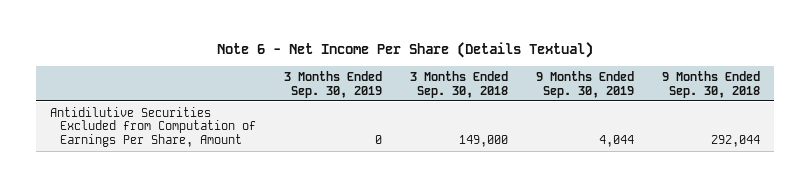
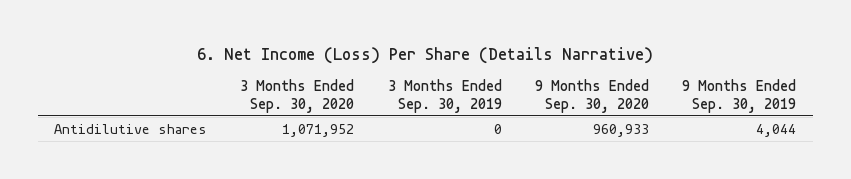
- Note 6 - Net Income Per Share (Details Textual)
+ 6. Net Income (Loss) Per Share (Details Narrative)
- | 3 Months Ended Sep. 30, 2019 | 3 Months Ended Sep. 30, 2018 | 9 Months Ended Sep. 30, 2019 | 9 Months Ended Sep. 30, 2018
+ | 3 Months Ended Sep. 30, 2020 | 3 Months Ended Sep. 30, 2019 | 9 Months Ended Sep. 30, 2020 | 9 Months Ended Sep. 30, 2019
- Antidilutive Securities Excluded from Computation of Earnings Per Share, Amount | 0 | 149,000 | 4,044 | 292,044
+ Antidilutive shares | 1,071,952 | 0 | 960,933 | 4,044

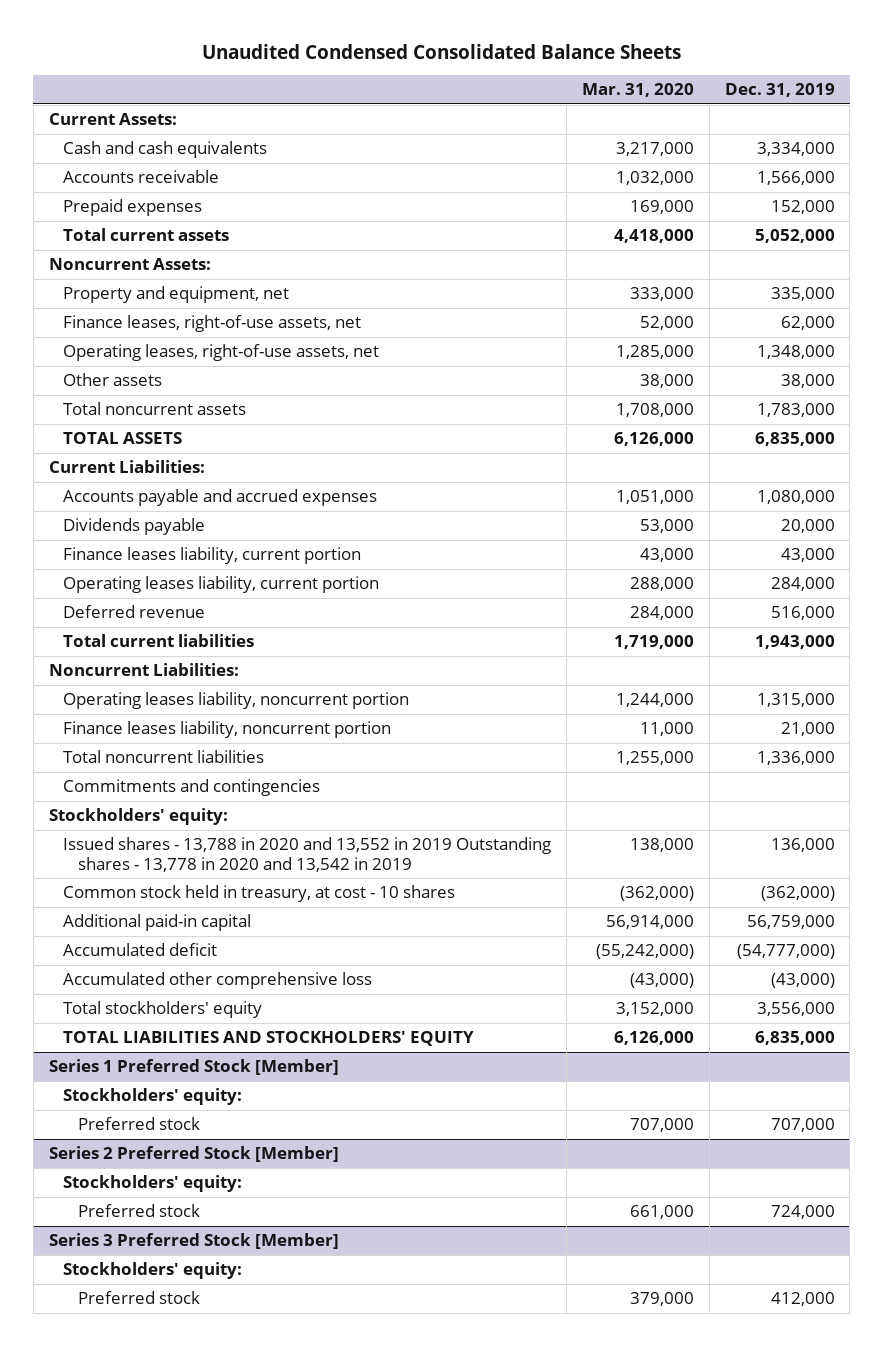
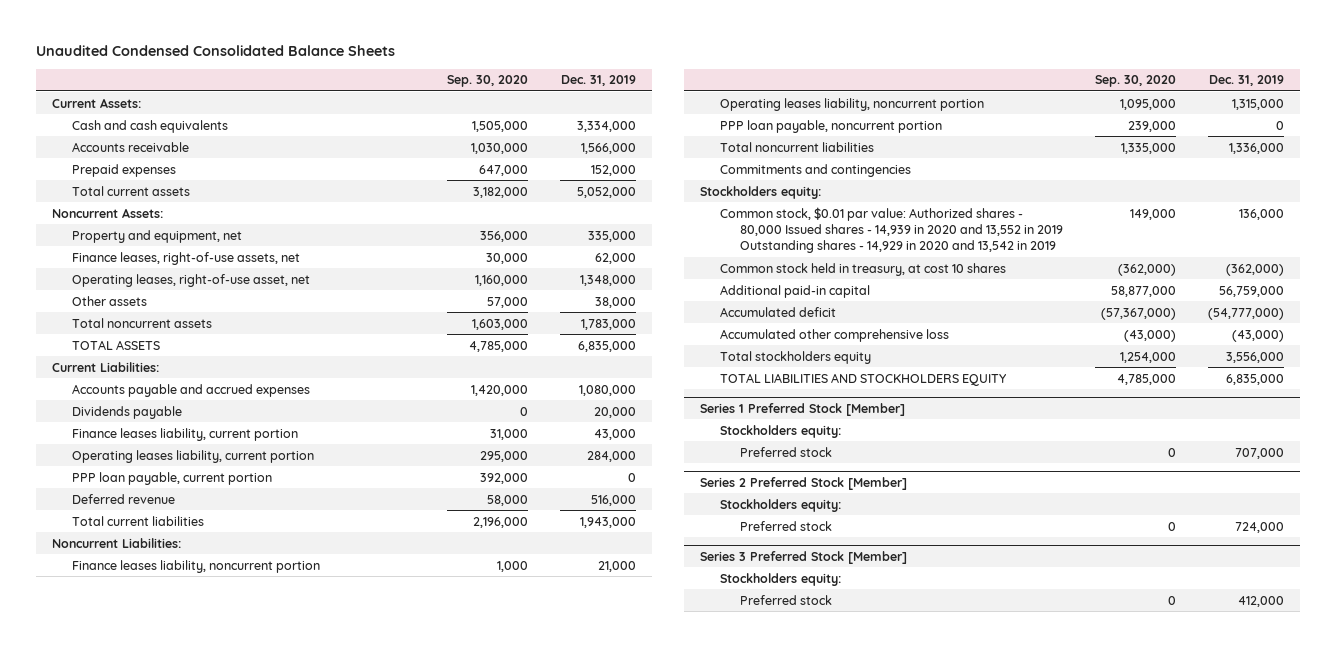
- | Mar. 31, 2020 | Dec. 31, 2019
+ | Sep. 30, 2020 | Dec. 31, 2019
- Operating leases, right-of-use assets, net | 1,285,000 | 1,348,000
+ Operating leases, right-of-use asset, net | 1,160,000 | 1,348,000
+ PPP loan payable, current portion | 392,000 | 0
moved down: Operating leases liability, noncurrent portion | 1,095,000 | 1,315,000
+ PPP loan payable, noncurrent portion | 239,000 | 0
- Stockholders' equity:
- Issued shares - 13,788 in 2020 and 13,552 in 2019 Outstanding shares - 13,778 in 2020 and 13,542 in 2019 | 138,000 | 136,000
- Common stock held in treasury, at cost - 10 shares | (362,000) | (362,000)
+ Stockholders equity:
+ Common stock, $0.01 par value: Authorized shares - 80,000 Issued shares - 14,939 in 2020 and 13,552 in 2019 Outstanding shares - 14,929 in 2020 and 13,542 in 2019 | 149,000 | 136,000
+ Common stock held in treasury, at cost 10 shares | (362,000) | (362,000)
- Total stockholders' equity | 3,152,000 | 3,556,000
- TOTAL LIABILITIES AND STOCKHOLDERS' EQUITY | 6,126,000 | 6,835,000
+ Total stockholders equity | 1,254,000 | 3,556,000
+ TOTAL LIABILITIES AND STOCKHOLDERS EQUITY | 4,785,000 | 6,835,000
@ Series 1 Preferred Stock [Member]
- Stockholders' equity:
+ Stockholders equity:
@ Series 2 Preferred Stock [Member]
- Stockholders' equity:
+ Stockholders equity:
@ Series 3 Preferred Stock [Member]
- Stockholders' equity:
+ Stockholders equity:

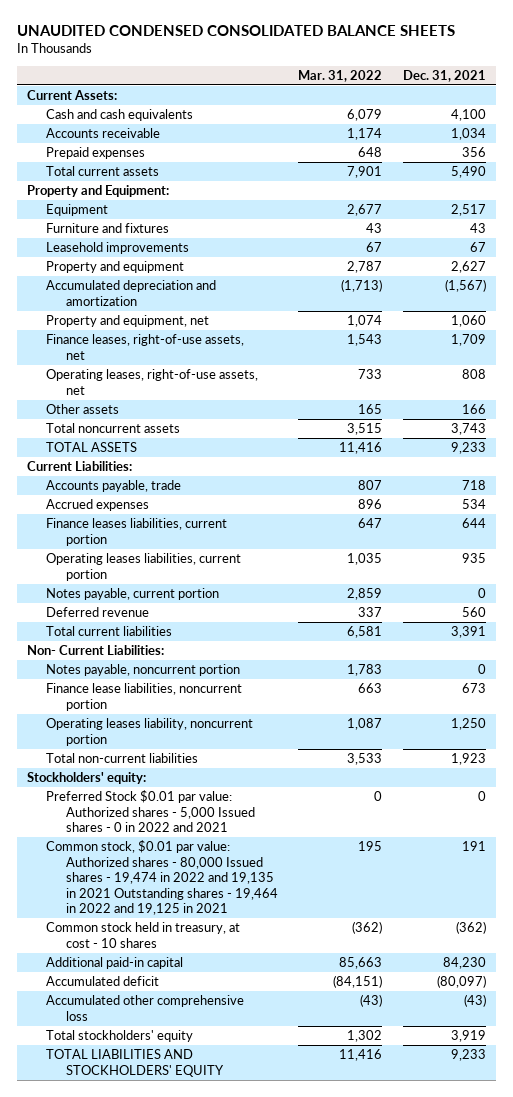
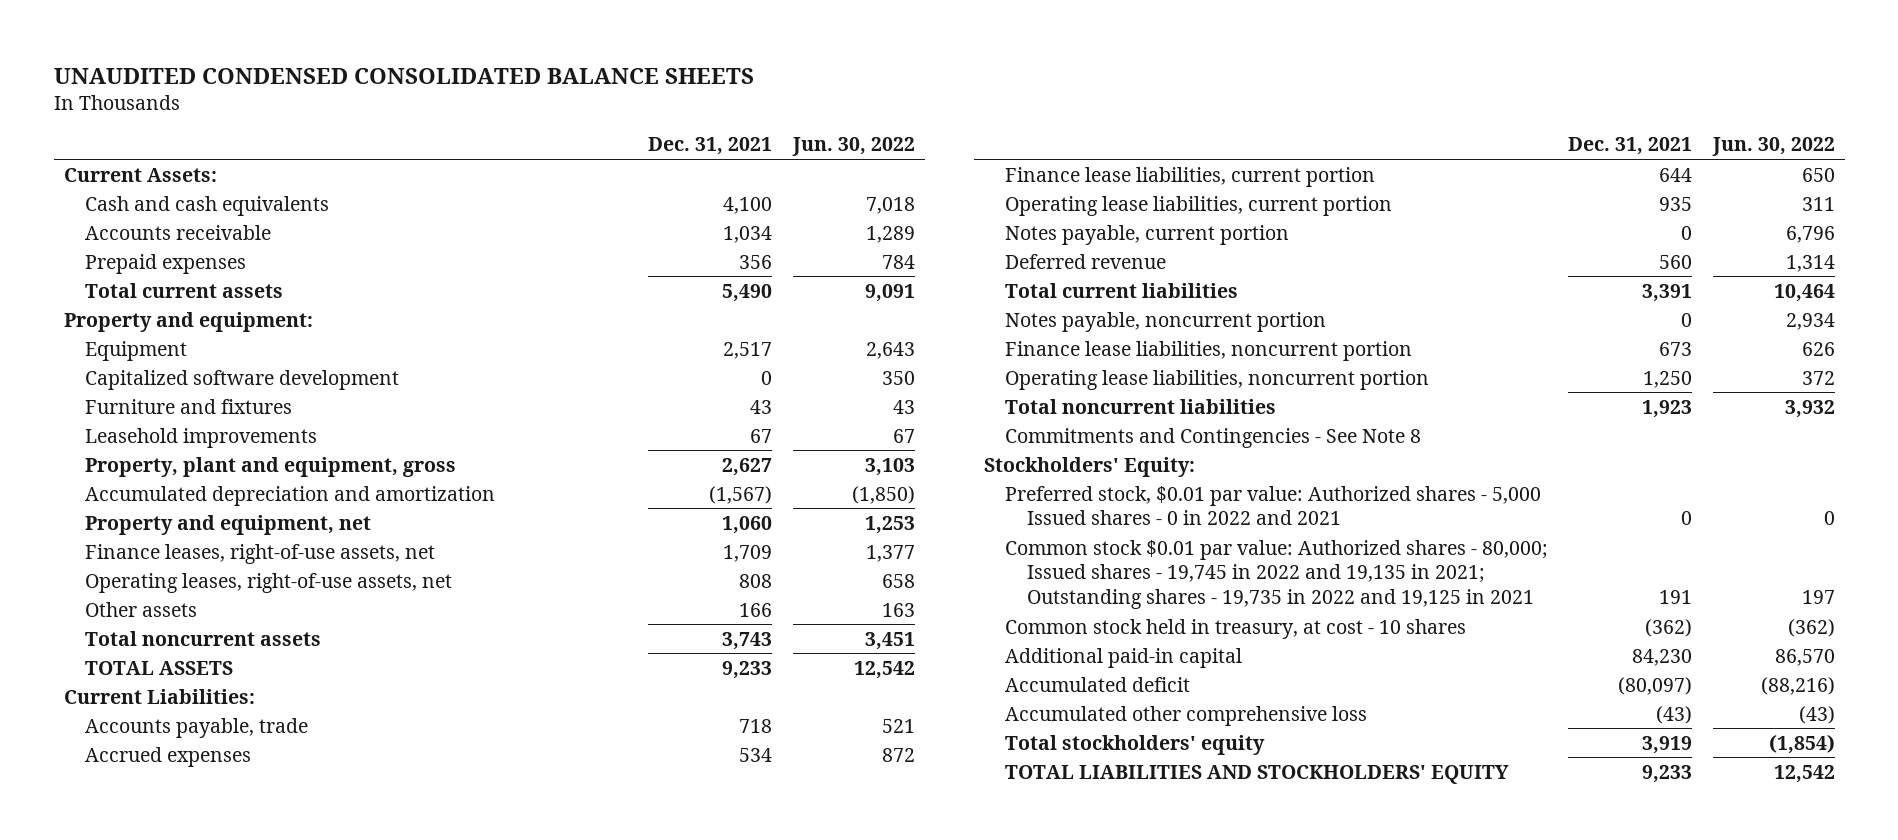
- | Mar. 31, 2022 | Dec. 31, 2021
+ | Dec. 31, 2021 | Jun. 30, 2022
- Property and Equipment:
+ Property and equipment:
+ Capitalized software development | 0 | 350
- Property and equipment | 2,787 | 2,627
+ Property, plant and equipment, gross | 2,627 | 3,103
- Finance leases liabilities, current portion | 647 | 644
- Operating leases liabilities, current portion | 1,035 | 935
+ Finance lease liabilities, current portion | 644 | 650
+ Operating lease liabilities, current portion | 935 | 311
- Non- Current Liabilities:
- Operating leases liability, noncurrent portion | 1,087 | 1,250
- Total non-current liabilities | 3,533 | 1,923
- Stockholders' equity:
- Preferred Stock $0.01 par value: Authorized shares - 5,000 Issued shares - 0 in 2022 and 2021 | 0 | 0
- Common stock, $0.01 par value: Authorized shares - 80,000 Issued shares - 19,474 in 2022 and 19,135 in 2021 Outstanding shares - 19,464 in 2022 and 19,125 in 2021 | 195 | 191
+ Operating lease liabilities, noncurrent portion | 1,250 | 372
+ Total noncurrent liabilities | 1,923 | 3,932
+ Commitments and Contingencies - See Note 8
+ Stockholders' Equity:
+ Preferred stock, $0.01 par value: Authorized shares - 5,000 Issued shares - 0 in 2022 and 2021 | 0 | 0
+ Common stock $0.01 par value: Authorized shares - 80,000; Issued shares - 19,745 in 2022 and 19,135 in 2021; Outstanding shares - 19,735 in 2022 and 19,125 in 2021 | 191 | 197

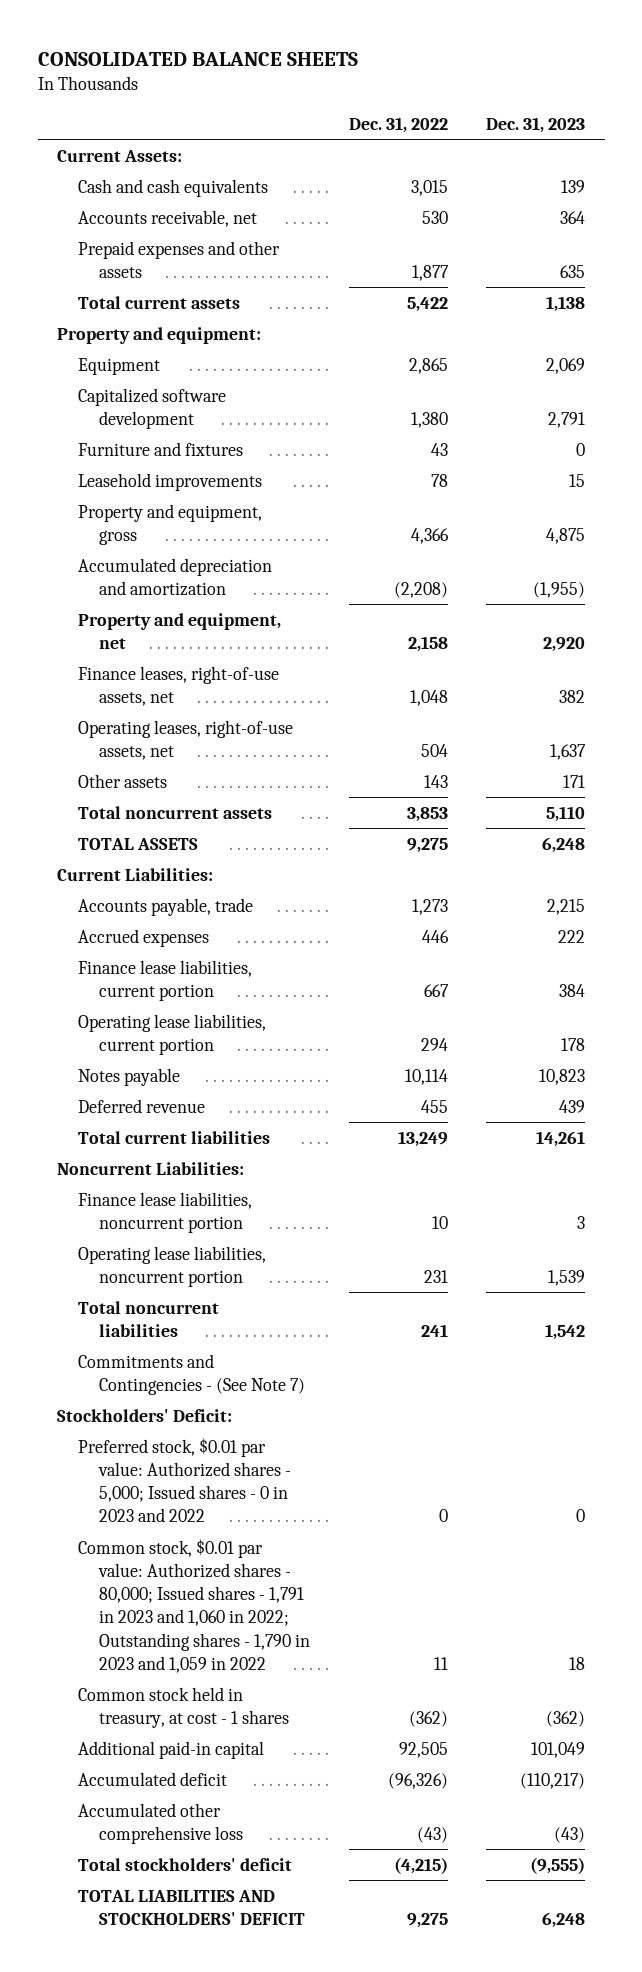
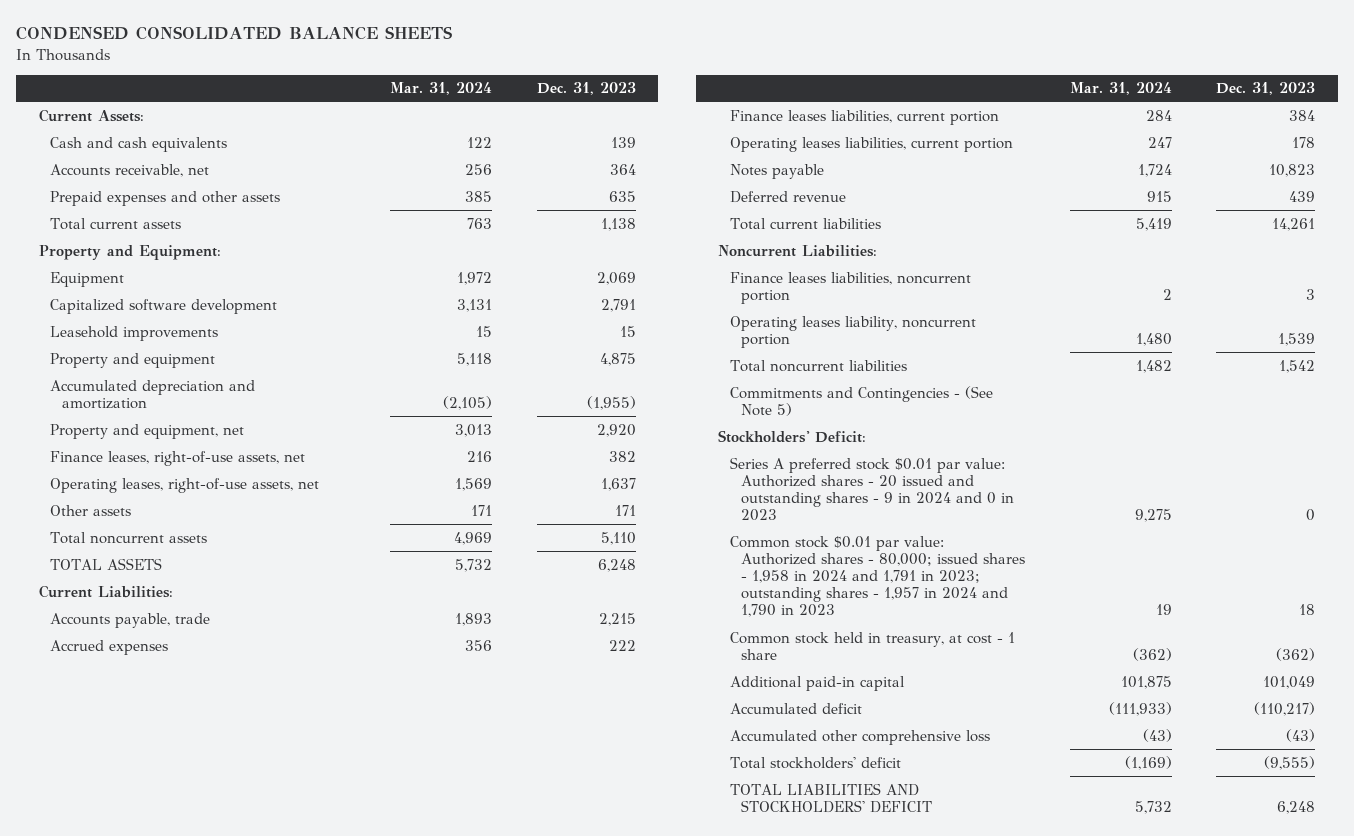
- CONSOLIDATED BALANCE SHEETS
+ CONDENSED CONSOLIDATED BALANCE SHEETS
- | Dec. 31, 2022 | Dec. 31, 2023
+ | Mar. 31, 2024 | Dec. 31, 2023
- Property and equipment:
+ Property and Equipment:
- Furniture and fixtures | 43 | 0
- Property and equipment, gross | 4,366 | 4,875
+ Property and equipment | 5,118 | 4,875
- Finance lease liabilities, current portion | 667 | 384
- Operating lease liabilities, current portion | 294 | 178
+ Finance leases liabilities, current portion | 284 | 384
+ Operating leases liabilities, current portion | 247 | 178
- Finance lease liabilities, noncurrent portion | 10 | 3
- Operating lease liabilities, noncurrent portion | 231 | 1,539
+ Finance leases liabilities, noncurrent portion | 2 | 3
+ Operating leases liability, noncurrent portion | 1,480 | 1,539
- Commitments and Contingencies - (See Note 7)
+ Commitments and Contingencies - (See Note 5)
- Preferred stock, $0.01 par value: Authorized shares - 5,000; Issued shares - 0 in 2023 and 2022 | 0 | 0
- Common stock, $0.01 par value: Authorized shares - 80,000; Issued shares - 1,791 in 2023 and 1,060 in 2022; Outstanding shares - 1,790 in 2023 and 1,059 in 2022 | 11 | 18
- Common stock held in treasury, at cost - 1 shares | (362) | (362)
+ Series A preferred stock $0.01 par value: Authorized shares - 20 issued and outstanding shares - 9 in 2024 and 0 in 2023 | 9,275 | 0
+ Common stock $0.01 par value: Authorized shares - 80,000; issued shares - 1,958 in 2024 and 1,791 in 2023; outstanding shares - 1,957 in 2024 and 1,790 in 2023 | 19 | 18
+ Common stock held in treasury, at cost - 1 share | (362) | (362)

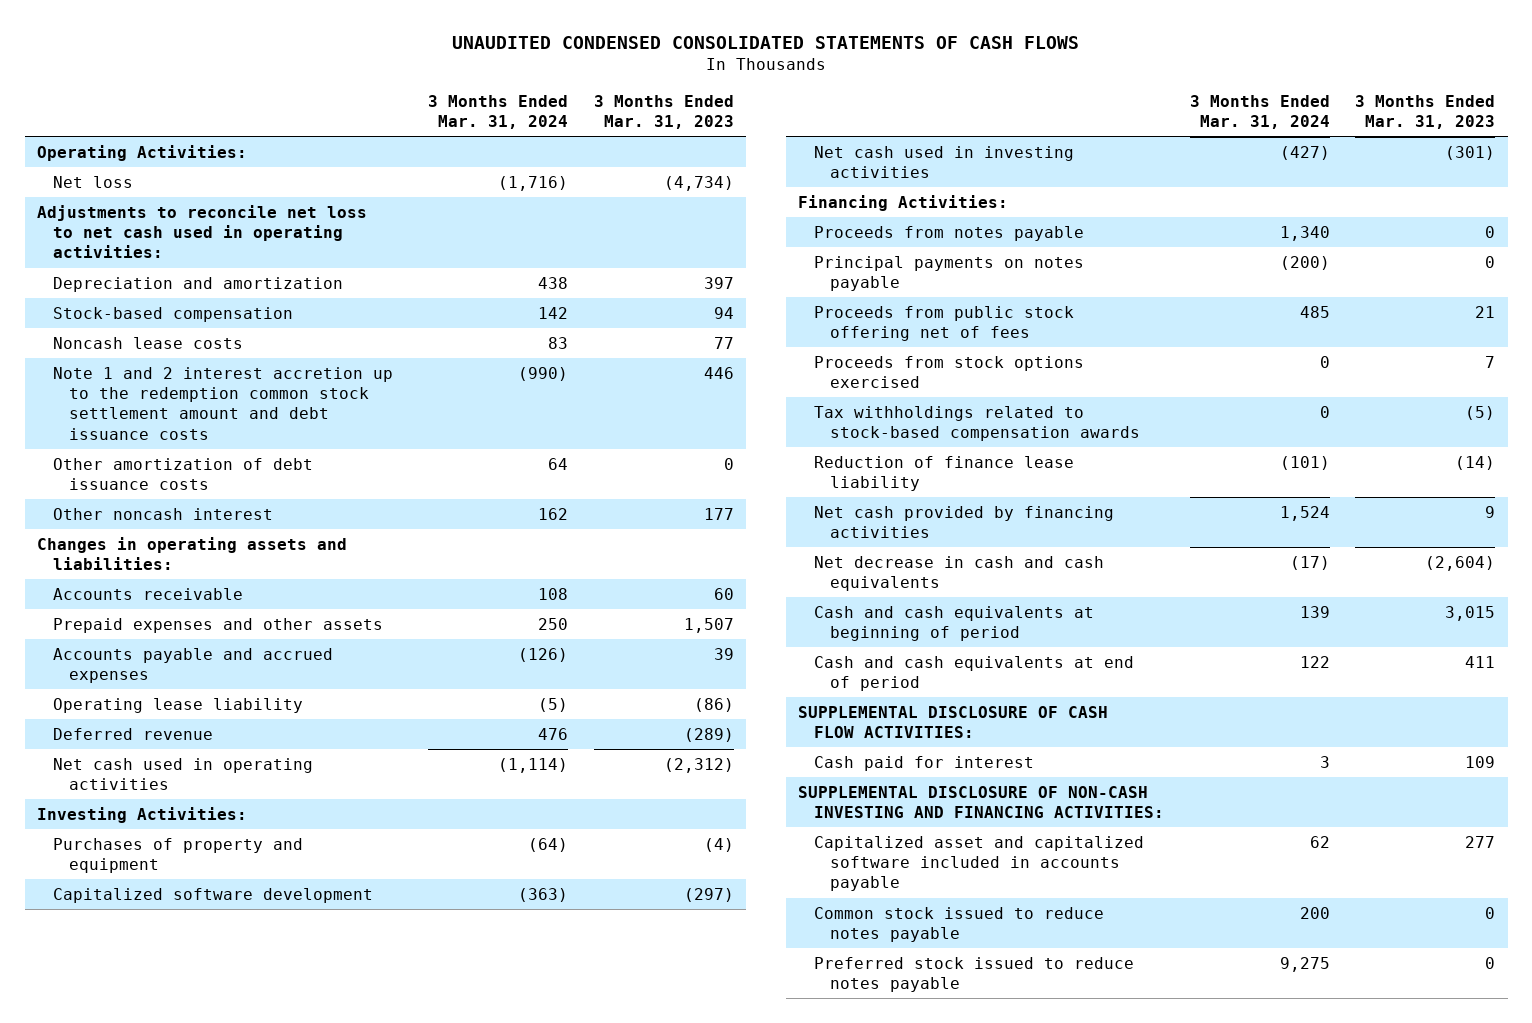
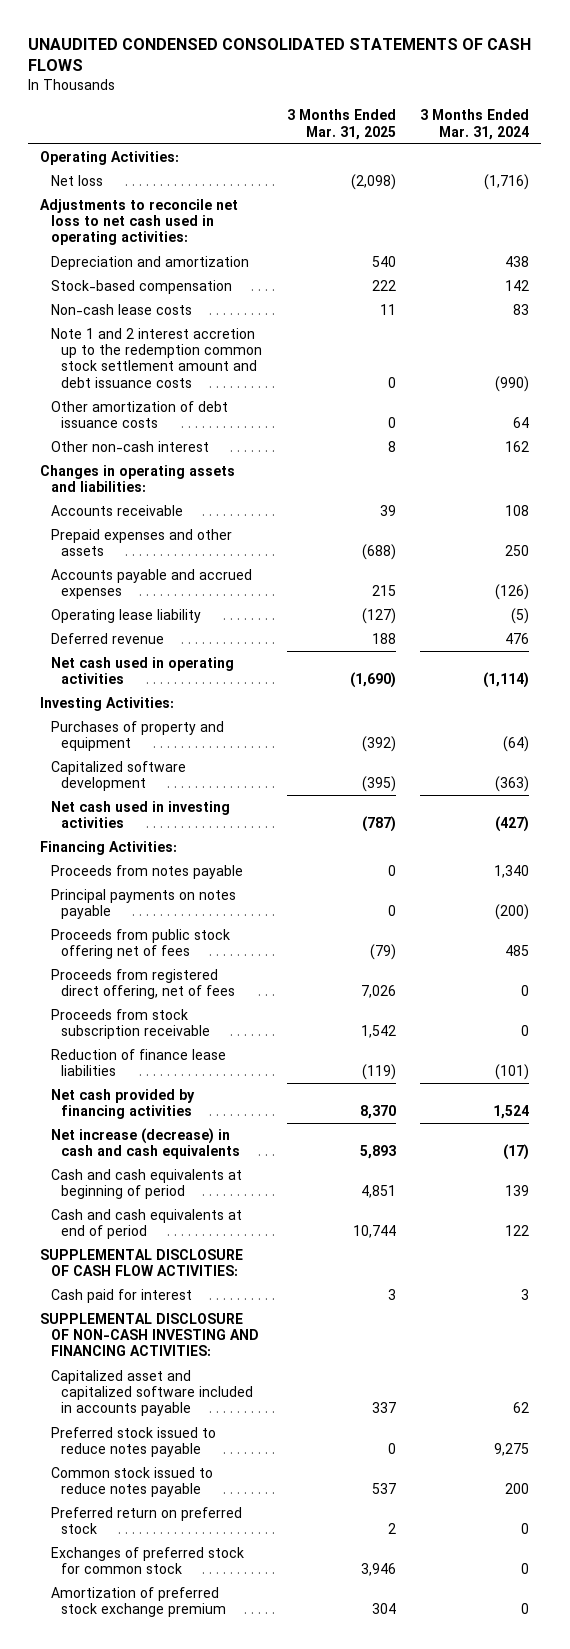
- | 3 Months Ended Mar. 31, 2024 | 3 Months Ended Mar. 31, 2023
+ | 3 Months Ended Mar. 31, 2025 | 3 Months Ended Mar. 31, 2024
- Noncash lease costs | 83 | 77
+ Non-cash lease costs | 11 | 83
- Other noncash interest | 162 | 177
+ Other non-cash interest | 8 | 162
- Proceeds from stock options exercised | 0 | 7
- Tax withholdings related to stock-based compensation awards | 0 | (5)
- Reduction of finance lease liability | (101) | (14)
+ Proceeds from registered direct offering, net of fees | 7,026 | 0
+ Proceeds from stock subscription receivable | 1,542 | 0
+ Reduction of finance lease liabilities | (119) | (101)
- Net decrease in cash and cash equivalents | (17) | (2,604)
+ Net increase (decrease) in cash and cash equivalents | 5,893 | (17)
moved down: Common stock issued to reduce notes payable | 537 | 200
+ Preferred return on preferred stock | 2 | 0
+ Exchanges of preferred stock for common stock | 3,946 | 0
+ Amortization of preferred stock exchange premium | 304 | 0

